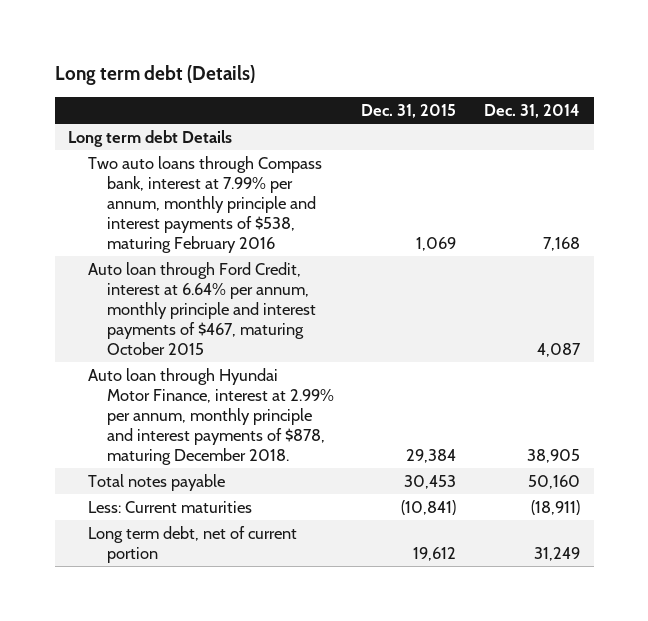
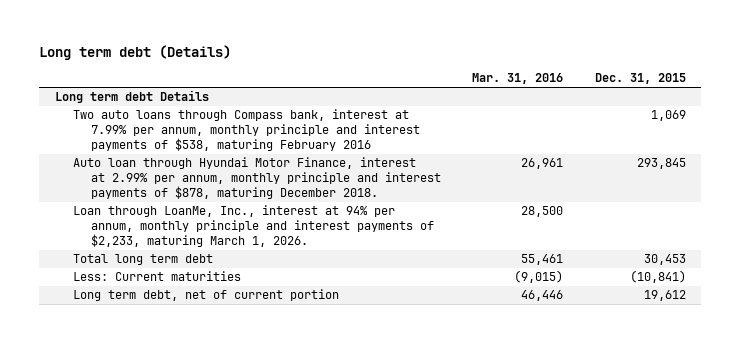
- | Dec. 31, 2015 | Dec. 31, 2014
+ | Mar. 31, 2016 | Dec. 31, 2015
- Auto loan through Ford Credit, interest at 6.64% per annum, monthly principle and interest payments of $467, maturing October 2015 | | 4,087
- Auto loan through Hyundai Motor Finance, interest at 2.99% per annum, monthly principle and interest payments of $878, maturing December 2018. | 29,384 | 38,905
- Total notes payable | 30,453 | 50,160
+ Auto loan through Hyundai Motor Finance, interest at 2.99% per annum, monthly principle and interest payments of $878, maturing December 2018. | 26,961 | 293,845
+ Loan through LoanMe, Inc., interest at 94% per annum, monthly principle and interest payments of $2,233, maturing March 1, 2026. | 28,500 |
+ Total long term debt | 55,461 | 30,453

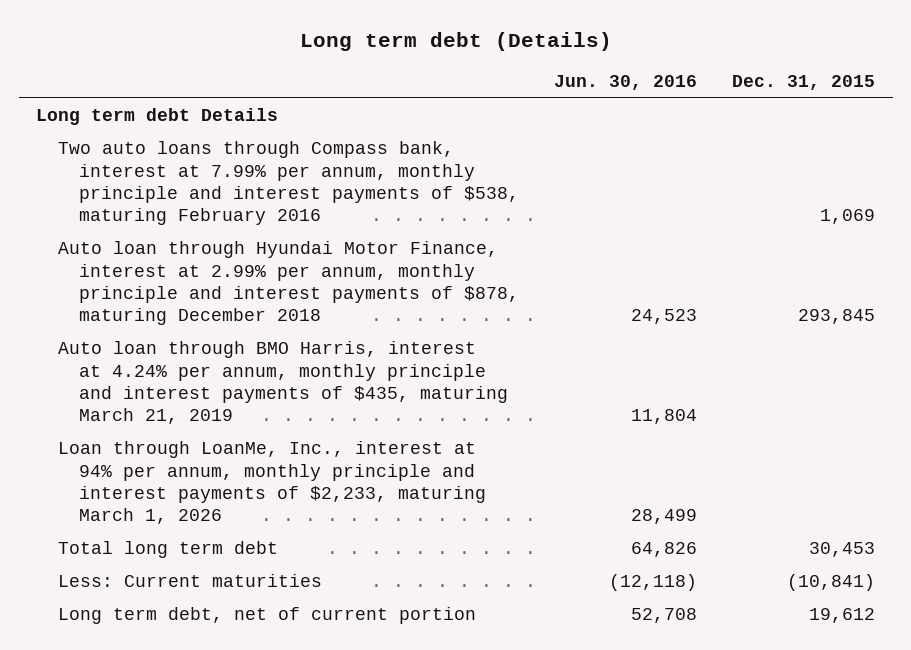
- | Mar. 31, 2016 | Dec. 31, 2015
+ | Jun. 30, 2016 | Dec. 31, 2015
- Auto loan through Hyundai Motor Finance, interest at 2.99% per annum, monthly principle and interest payments of $878, maturing December 2018. | 26,961 | 293,845
- Loan through LoanMe, Inc., interest at 94% per annum, monthly principle and interest payments of $2,233, maturing March 1, 2026. | 28,500 |
+ Auto loan through Hyundai Motor Finance, interest at 2.99% per annum, monthly principle and interest payments of $878, maturing December 2018 | 24,523 | 293,845
+ Auto loan through BMO Harris, interest at 4.24% per annum, monthly principle and interest payments of $435, maturing March 21, 2019 | 11,804 |
+ Loan through LoanMe, Inc., interest at 94% per annum, monthly principle and interest payments of $2,233, maturing March 1, 2026 | 28,499 |

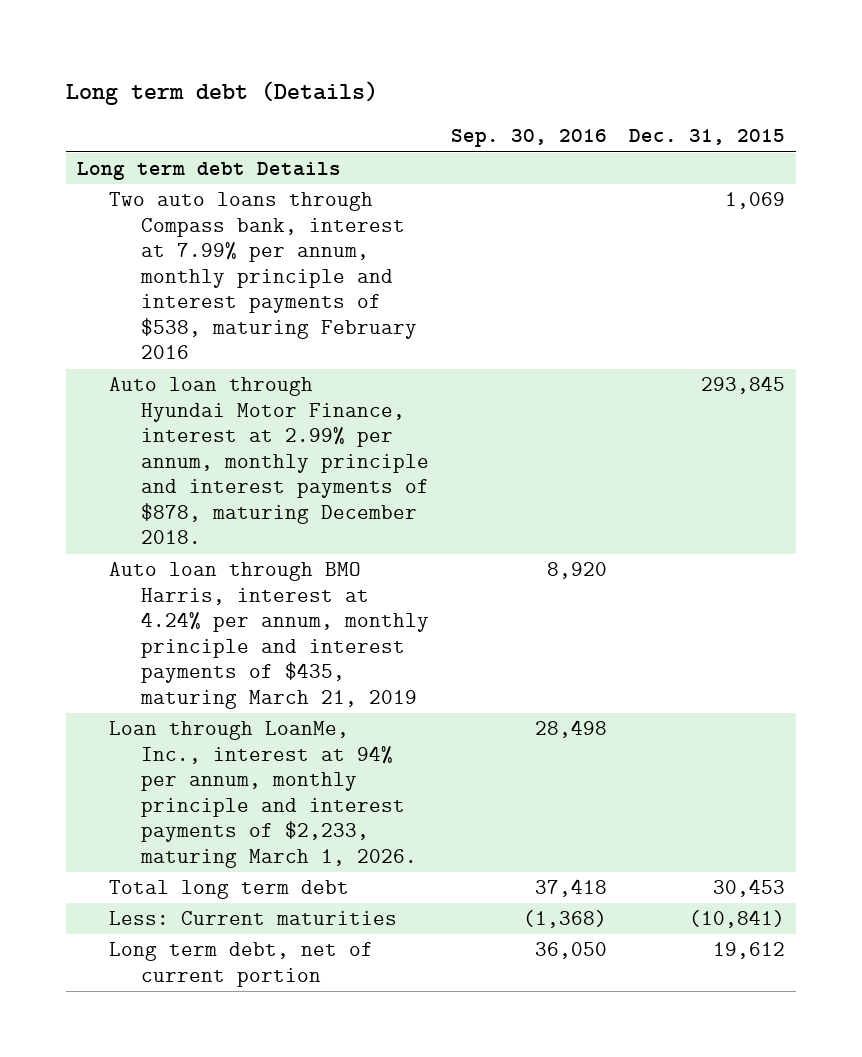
- | Jun. 30, 2016 | Dec. 31, 2015
+ | Sep. 30, 2016 | Dec. 31, 2015
- Auto loan through Hyundai Motor Finance, interest at 2.99% per annum, monthly principle and interest payments of $878, maturing December 2018 | 24,523 | 293,845
+ Auto loan through Hyundai Motor Finance, interest at 2.99% per annum, monthly principle and interest payments of $878, maturing December 2018. | | 293,845
- Loan through LoanMe, Inc., interest at 94% per annum, monthly principle and interest payments of $2,233, maturing March 1, 2026 | 28,499 |
+ Loan through LoanMe, Inc., interest at 94% per annum, monthly principle and interest payments of $2,233, maturing March 1, 2026. | 28,498 |

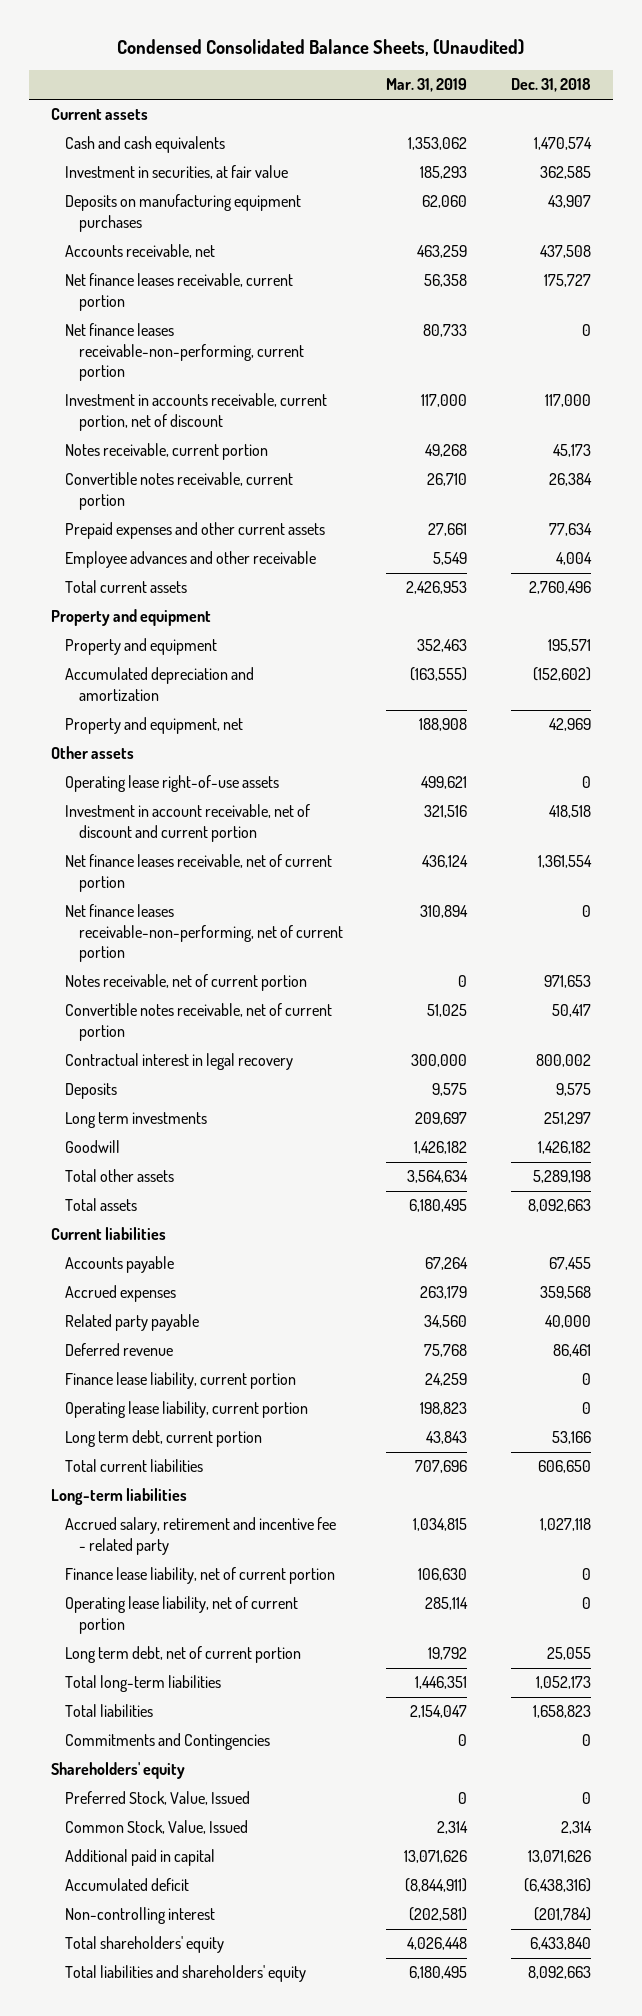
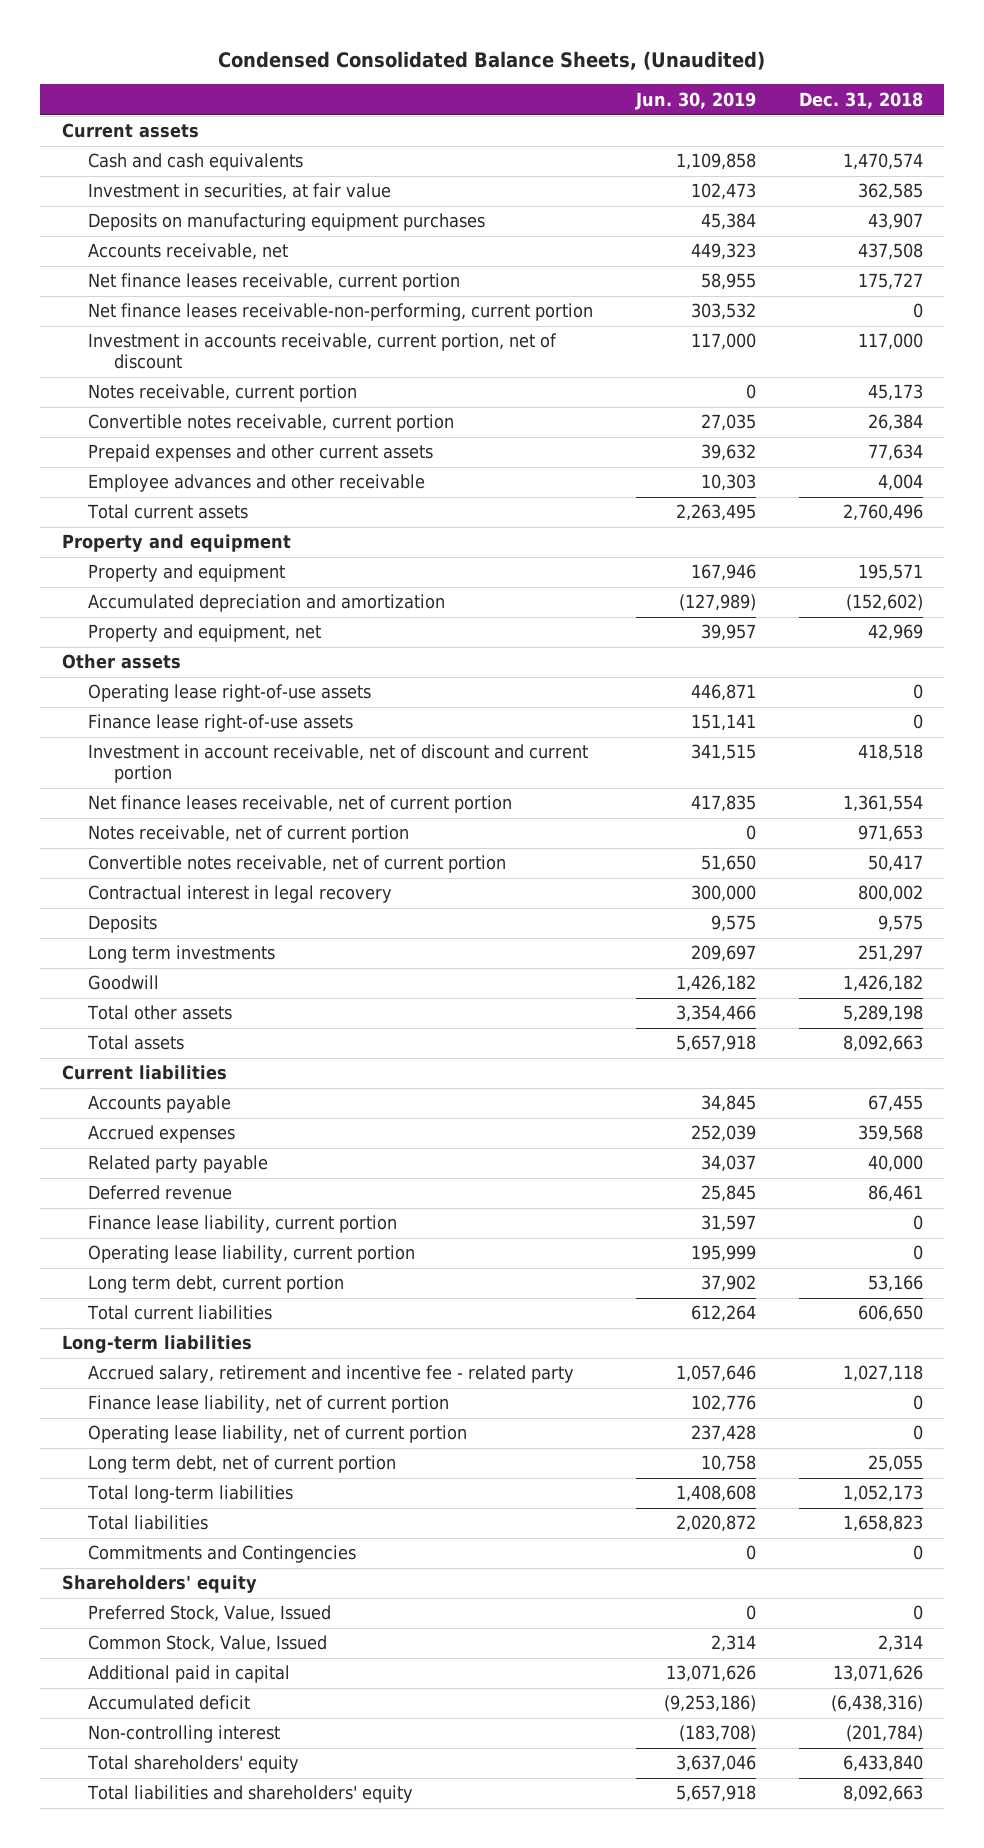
- | Mar. 31, 2019 | Dec. 31, 2018
+ | Jun. 30, 2019 | Dec. 31, 2018
+ Finance lease right-of-use assets | 151,141 | 0
- Net finance leases receivable-non-performing, net of current portion | 310,894 | 0

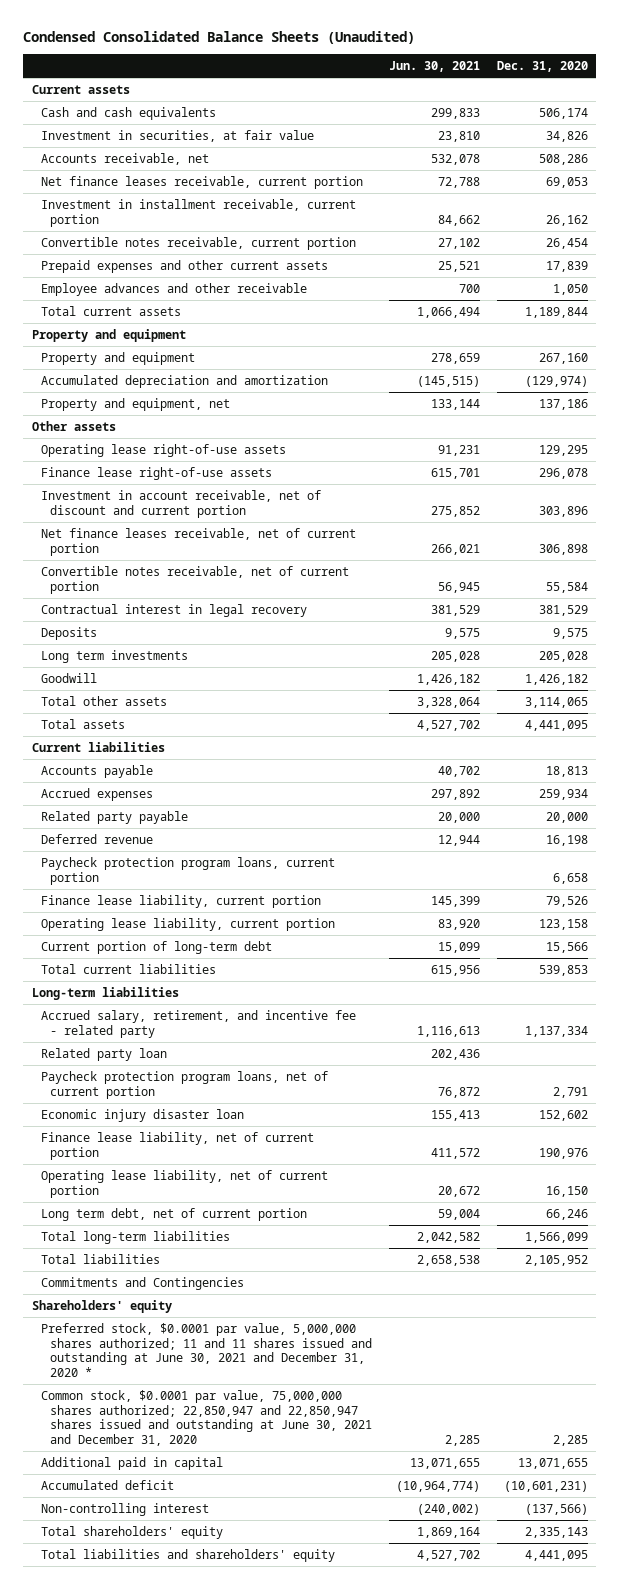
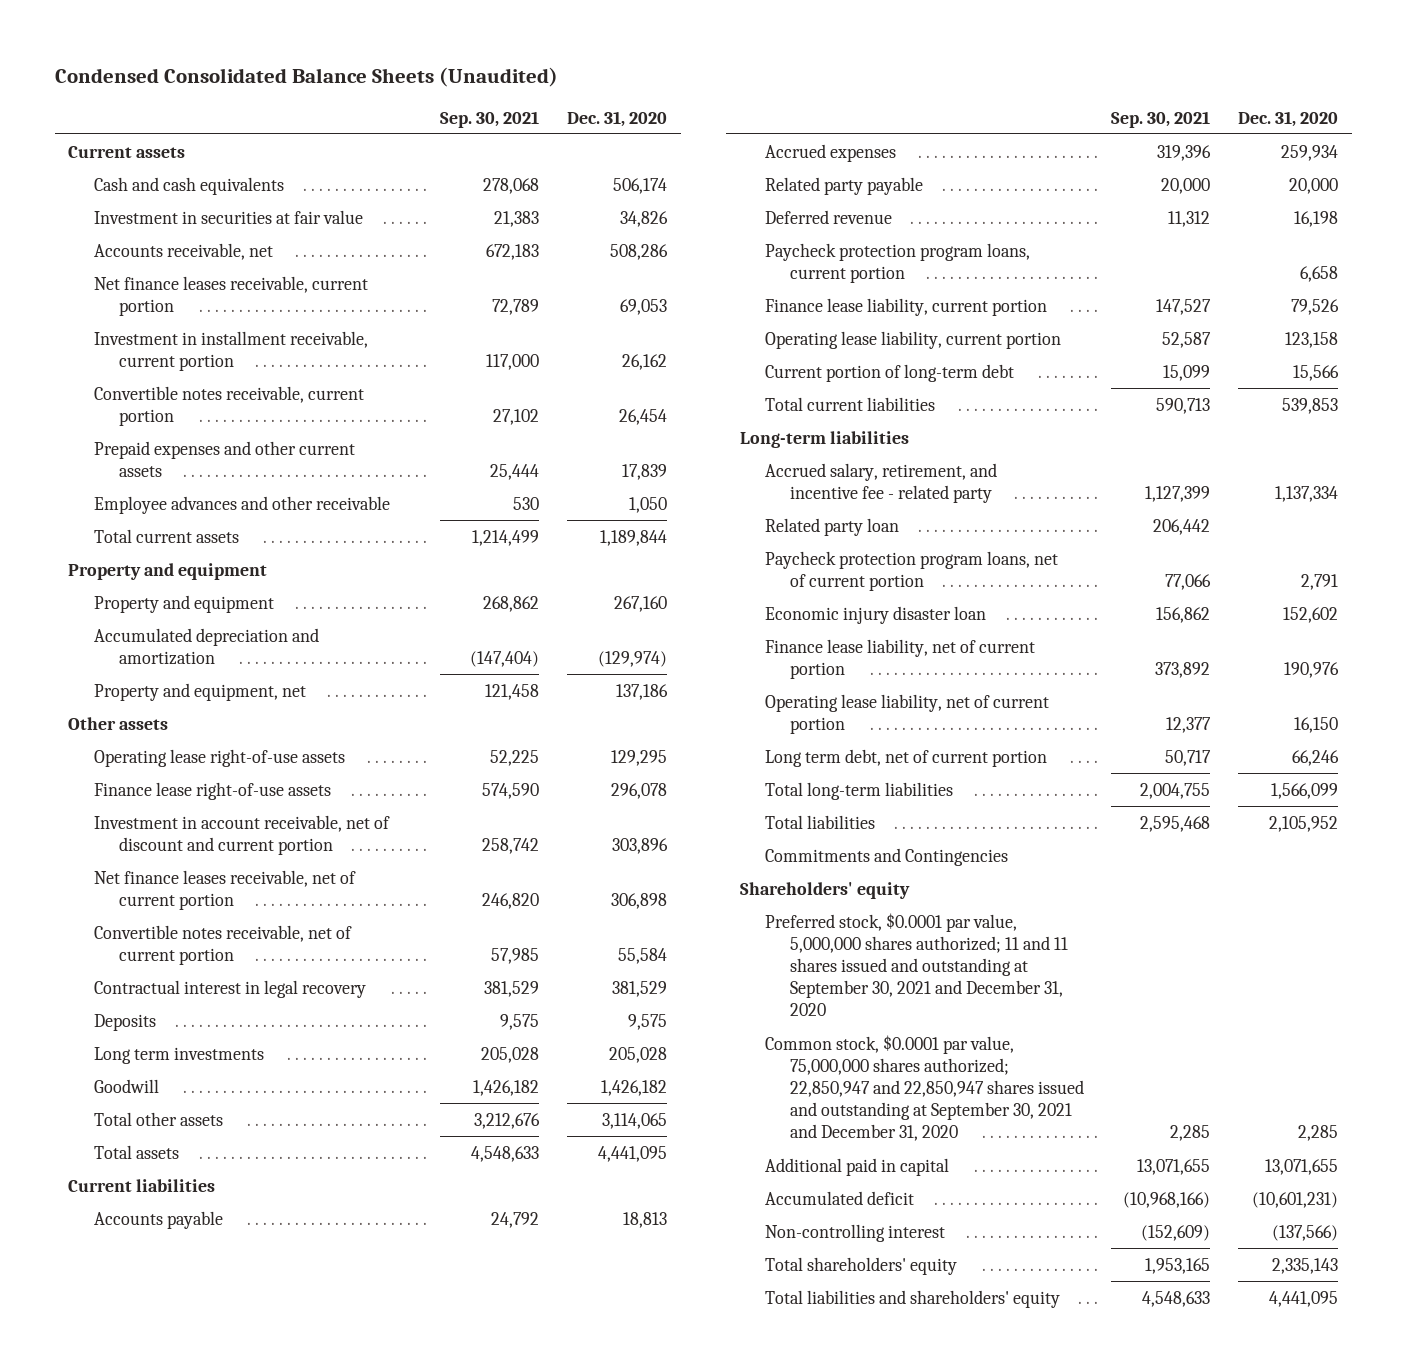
- | Jun. 30, 2021 | Dec. 31, 2020
+ | Sep. 30, 2021 | Dec. 31, 2020
- Investment in securities, at fair value | 23,810 | 34,826
+ Investment in securities at fair value | 21,383 | 34,826
- Preferred stock, $0.0001 par value, 5,000,000 shares authorized; 11 and 11 shares issued and outstanding at June 30, 2021 and December 31, 2020 *
- Common stock, $0.0001 par value, 75,000,000 shares authorized; 22,850,947 and 22,850,947 shares issued and outstanding at June 30, 2021 and December 31, 2020 | 2,285 | 2,285
+ Preferred stock, $0.0001 par value, 5,000,000 shares authorized; 11 and 11 shares issued and outstanding at September 30, 2021 and December 31, 2020
+ Common stock, $0.0001 par value, 75,000,000 shares authorized; 22,850,947 and 22,850,947 shares issued and outstanding at September 30, 2021 and December 31, 2020 | 2,285 | 2,285

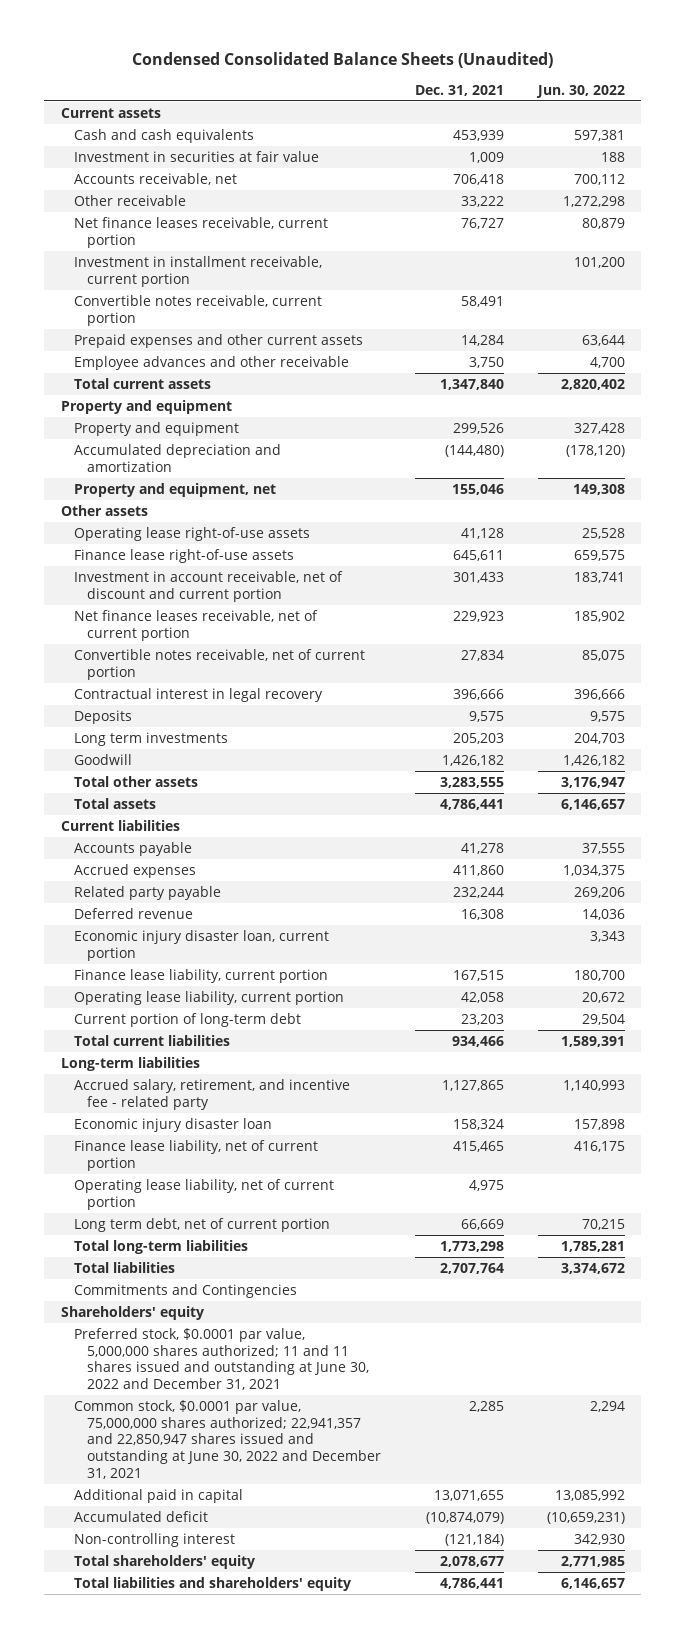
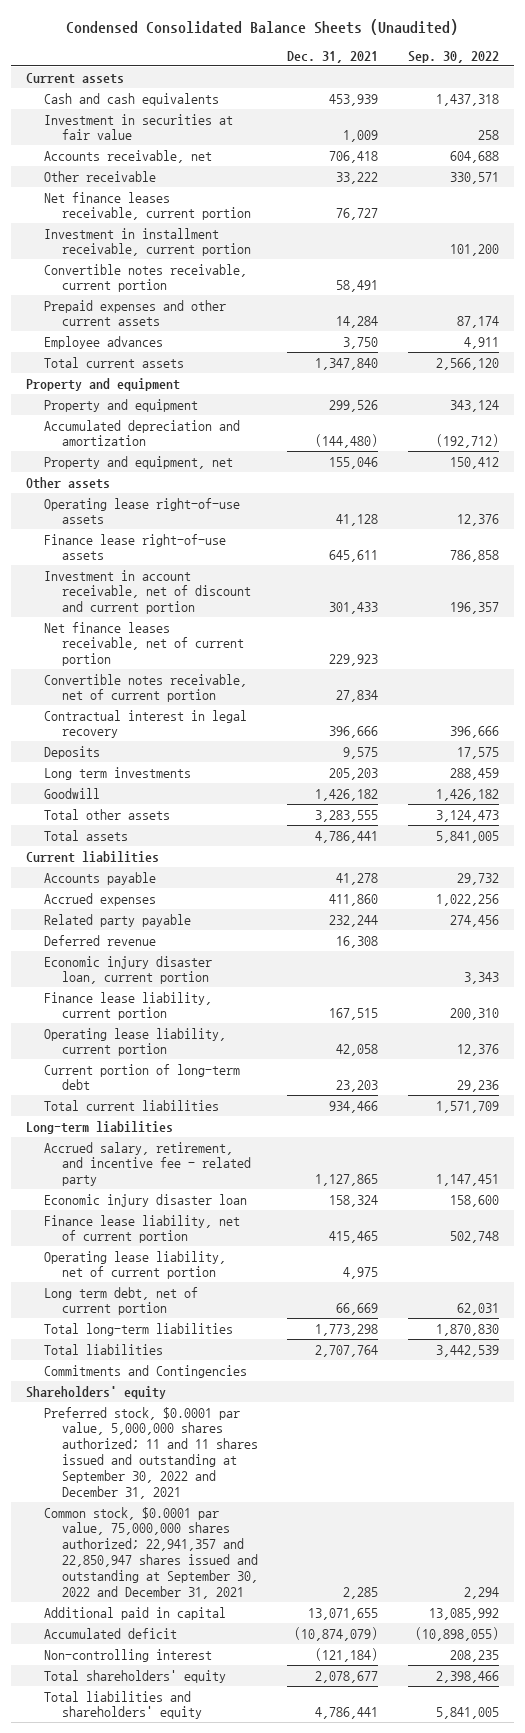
- | Dec. 31, 2021 | Jun. 30, 2022
+ | Dec. 31, 2021 | Sep. 30, 2022
- Employee advances and other receivable | 3,750 | 4,700
+ Employee advances | 3,750 | 4,911
- Preferred stock, $0.0001 par value, 5,000,000 shares authorized; 11 and 11 shares issued and outstanding at June 30, 2022 and December 31, 2021
- Common stock, $0.0001 par value, 75,000,000 shares authorized; 22,941,357 and 22,850,947 shares issued and outstanding at June 30, 2022 and December 31, 2021 | 2,285 | 2,294
+ Preferred stock, $0.0001 par value, 5,000,000 shares authorized; 11 and 11 shares issued and outstanding at September 30, 2022 and December 31, 2021
+ Common stock, $0.0001 par value, 75,000,000 shares authorized; 22,941,357 and 22,850,947 shares issued and outstanding at September 30, 2022 and December 31, 2021 | 2,285 | 2,294

